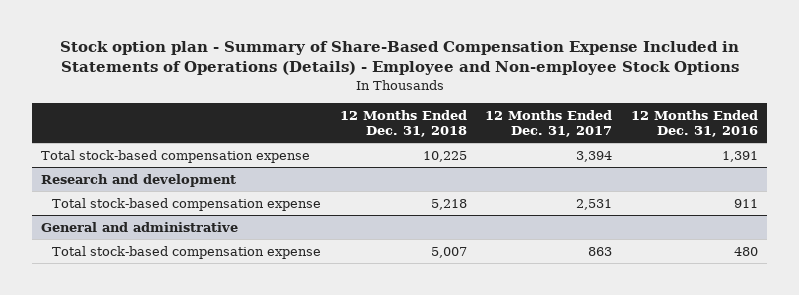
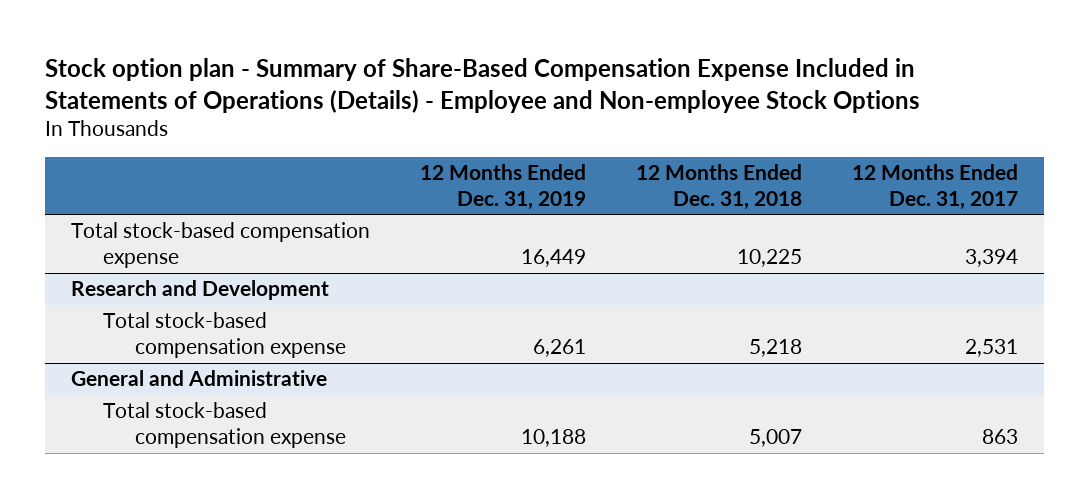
- | 12 Months Ended Dec. 31, 2018 | 12 Months Ended Dec. 31, 2017 | 12 Months Ended Dec. 31, 2016
+ | 12 Months Ended Dec. 31, 2019 | 12 Months Ended Dec. 31, 2018 | 12 Months Ended Dec. 31, 2017
- Research and development
+ Research and Development
- General and administrative
+ General and Administrative

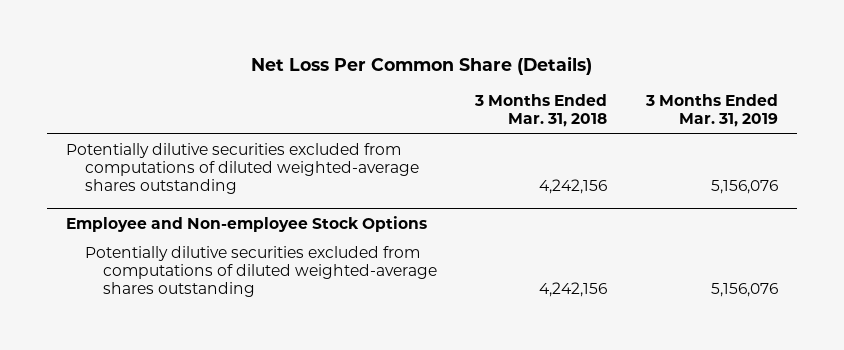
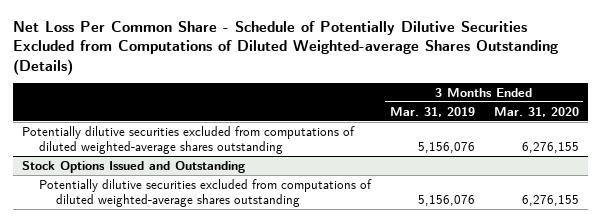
- Net Loss Per Common Share (Details)
+ Net Loss Per Common Share - Schedule of Potentially Dilutive Securities Excluded from Computations of Diluted Weighted-average Shares Outstanding (Details)
- | 3 Months Ended Mar. 31, 2018 | 3 Months Ended Mar. 31, 2019
+ | 3 Months Ended Mar. 31, 2019 | 3 Months Ended Mar. 31, 2020
- Employee and Non-employee Stock Options
+ Stock Options Issued and Outstanding

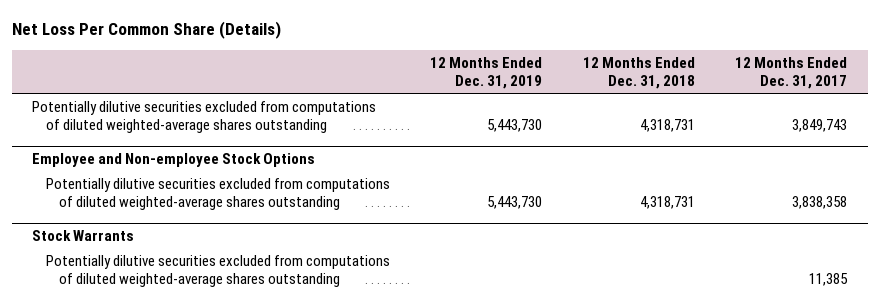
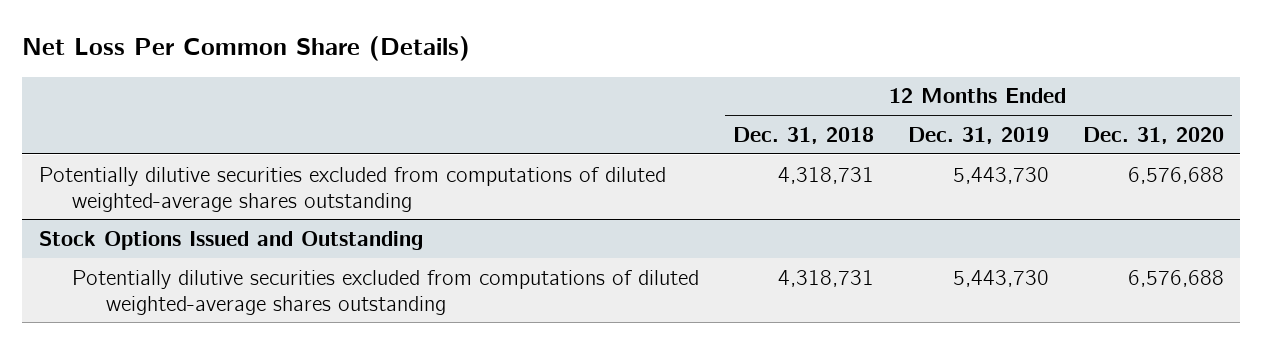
- | 12 Months Ended Dec. 31, 2019 | 12 Months Ended Dec. 31, 2018 | 12 Months Ended Dec. 31, 2017
+ | 12 Months Ended Dec. 31, 2018 | 12 Months Ended Dec. 31, 2019 | 12 Months Ended Dec. 31, 2020
- Employee and Non-employee Stock Options
+ Stock Options Issued and Outstanding
- Stock Warrants
- Potentially dilutive securities excluded from computations of diluted weighted-average shares outstanding | | | 11,385

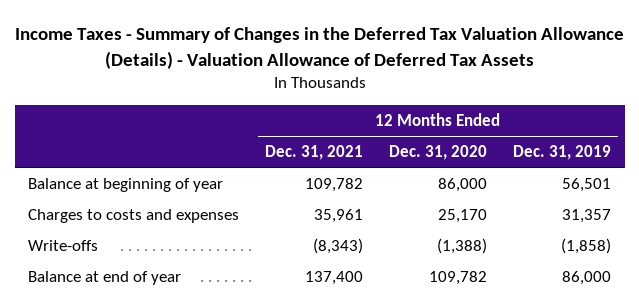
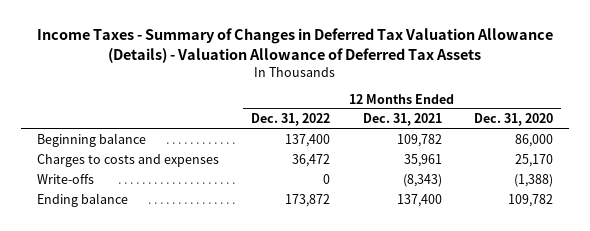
- Income Taxes - Summary of Changes in the Deferred Tax Valuation Allowance (Details) - Valuation Allowance of Deferred Tax Assets
+ Income Taxes - Summary of Changes in Deferred Tax Valuation Allowance (Details) - Valuation Allowance of Deferred Tax Assets
- | 12 Months Ended Dec. 31, 2021 | 12 Months Ended Dec. 31, 2020 | 12 Months Ended Dec. 31, 2019
+ | 12 Months Ended Dec. 31, 2022 | 12 Months Ended Dec. 31, 2021 | 12 Months Ended Dec. 31, 2020
- Balance at beginning of year | 109,782 | 86,000 | 56,501
+ Beginning balance | 137,400 | 109,782 | 86,000
- Balance at end of year | 137,400 | 109,782 | 86,000
+ Ending balance | 173,872 | 137,400 | 109,782

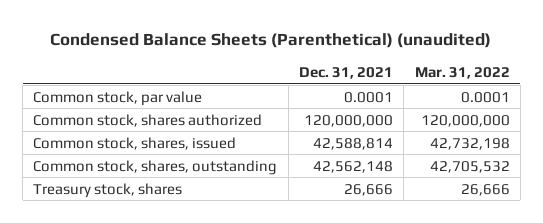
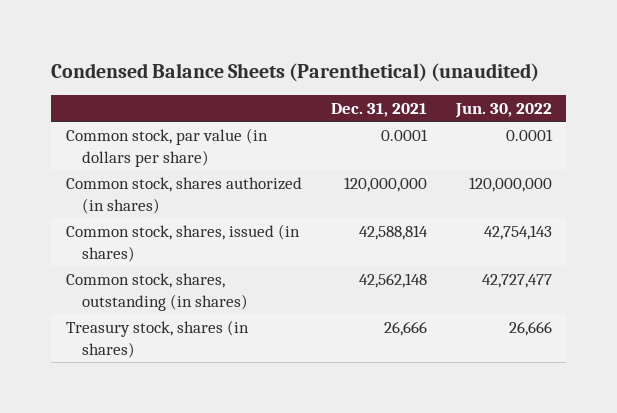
- | Dec. 31, 2021 | Mar. 31, 2022
+ | Dec. 31, 2021 | Jun. 30, 2022
- Common stock, par value | 0.0001 | 0.0001
- Common stock, shares authorized | 120,000,000 | 120,000,000
- Common stock, shares, issued | 42,588,814 | 42,732,198
- Common stock, shares, outstanding | 42,562,148 | 42,705,532
- Treasury stock, shares | 26,666 | 26,666
+ Common stock, par value (in dollars per share) | 0.0001 | 0.0001
+ Common stock, shares authorized (in shares) | 120,000,000 | 120,000,000
+ Common stock, shares, issued (in shares) | 42,588,814 | 42,754,143
+ Common stock, shares, outstanding (in shares) | 42,562,148 | 42,727,477
+ Treasury stock, shares (in shares) | 26,666 | 26,666

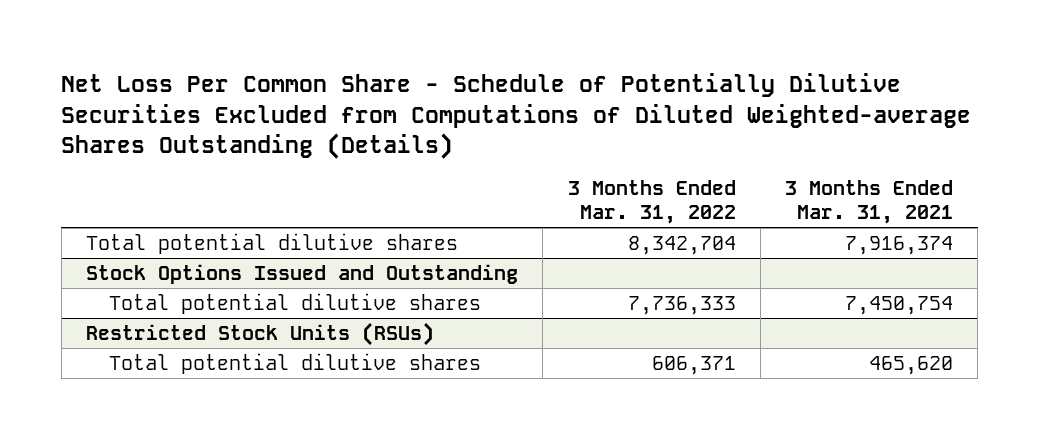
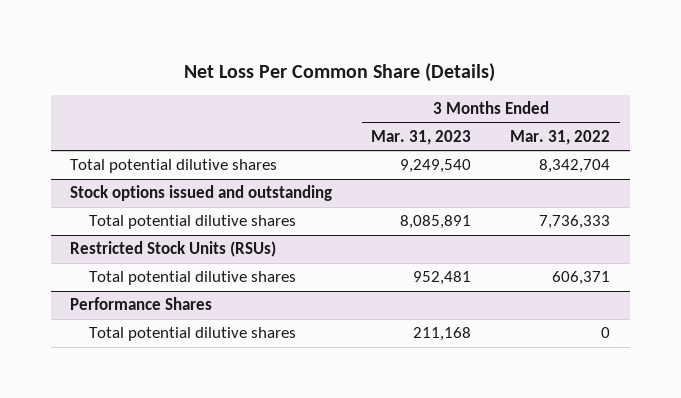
- Net Loss Per Common Share - Schedule of Potentially Dilutive Securities Excluded from Computations of Diluted Weighted-average Shares Outstanding (Details)
+ Net Loss Per Common Share (Details)
- | 3 Months Ended Mar. 31, 2022 | 3 Months Ended Mar. 31, 2021
+ | 3 Months Ended Mar. 31, 2023 | 3 Months Ended Mar. 31, 2022
- Stock Options Issued and Outstanding
+ Stock options issued and outstanding
+ Performance Shares
+ Total potential dilutive shares | 211,168 | 0

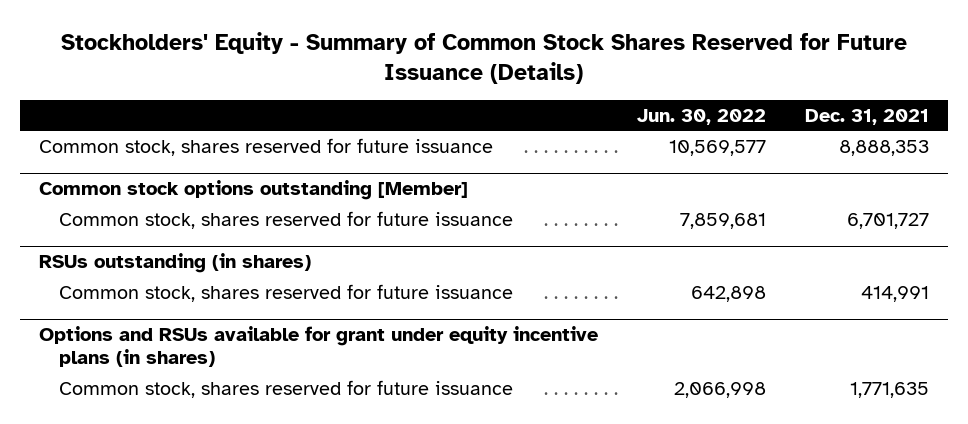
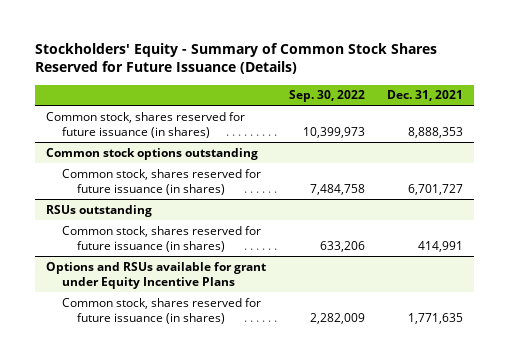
- | Jun. 30, 2022 | Dec. 31, 2021
+ | Sep. 30, 2022 | Dec. 31, 2021
- Common stock, shares reserved for future issuance | 10,569,577 | 8,888,353
- Common stock options outstanding [Member]
- Common stock, shares reserved for future issuance | 7,859,681 | 6,701,727
- RSUs outstanding (in shares)
- Common stock, shares reserved for future issuance | 642,898 | 414,991
- Options and RSUs available for grant under equity incentive plans (in shares)
- Common stock, shares reserved for future issuance | 2,066,998 | 1,771,635
+ Common stock, shares reserved for future issuance (in shares) | 10,399,973 | 8,888,353
+ Common stock options outstanding
+ Common stock, shares reserved for future issuance (in shares) | 7,484,758 | 6,701,727
+ RSUs outstanding
+ Common stock, shares reserved for future issuance (in shares) | 633,206 | 414,991
+ Options and RSUs available for grant under Equity Incentive Plans
+ Common stock, shares reserved for future issuance (in shares) | 2,282,009 | 1,771,635

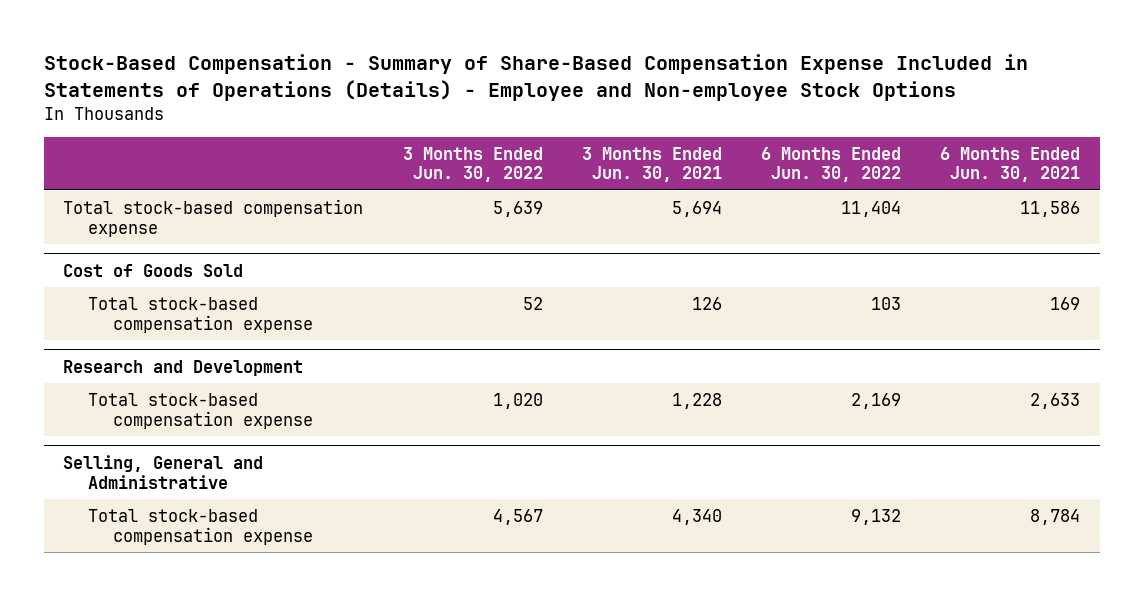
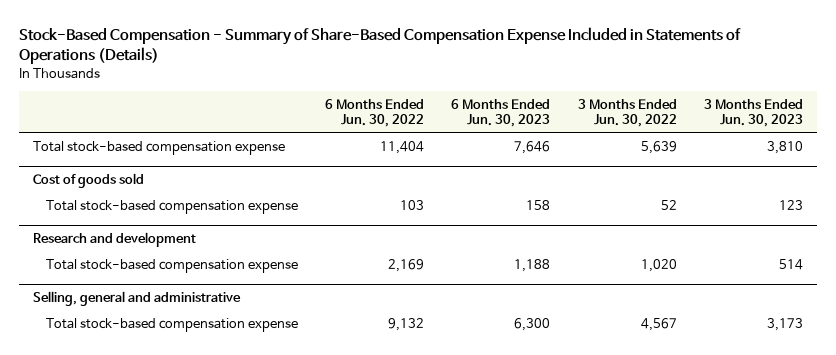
- Stock-Based Compensation - Summary of Share-Based Compensation Expense Included in Statements of Operations (Details) - Employee and Non-employee Stock Options
+ Stock-Based Compensation - Summary of Share-Based Compensation Expense Included in Statements of Operations (Details)
- | 3 Months Ended Jun. 30, 2022 | 3 Months Ended Jun. 30, 2021 | 6 Months Ended Jun. 30, 2022 | 6 Months Ended Jun. 30, 2021
+ | 6 Months Ended Jun. 30, 2022 | 6 Months Ended Jun. 30, 2023 | 3 Months Ended Jun. 30, 2022 | 3 Months Ended Jun. 30, 2023
- Cost of Goods Sold
+ Cost of goods sold
- Research and Development
+ Research and development
- Selling, General and Administrative
+ Selling, general and administrative

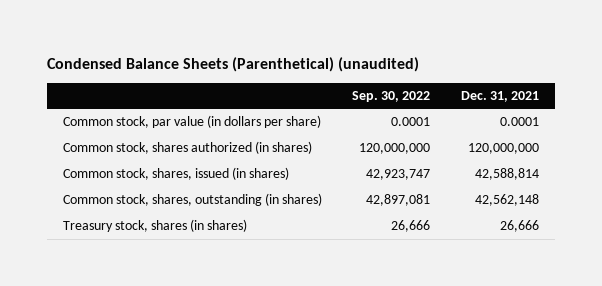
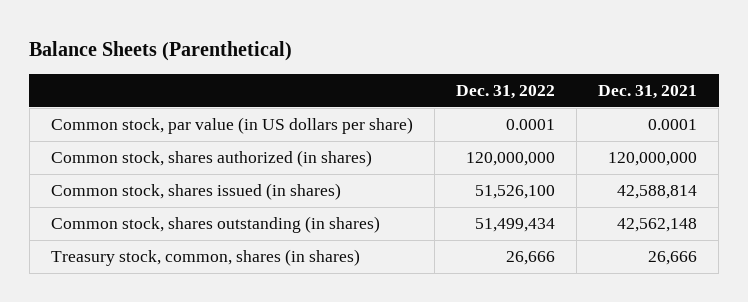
- Condensed Balance Sheets (Parenthetical) (unaudited)
+ Balance Sheets (Parenthetical)
- | Sep. 30, 2022 | Dec. 31, 2021
+ | Dec. 31, 2022 | Dec. 31, 2021
- Common stock, par value (in dollars per share) | 0.0001 | 0.0001
+ Common stock, par value (in US dollars per share) | 0.0001 | 0.0001
- Common stock, shares, issued (in shares) | 42,923,747 | 42,588,814
- Common stock, shares, outstanding (in shares) | 42,897,081 | 42,562,148
- Treasury stock, shares (in shares) | 26,666 | 26,666
+ Common stock, shares issued (in shares) | 51,526,100 | 42,588,814
+ Common stock, shares outstanding (in shares) | 51,499,434 | 42,562,148
+ Treasury stock, common, shares (in shares) | 26,666 | 26,666

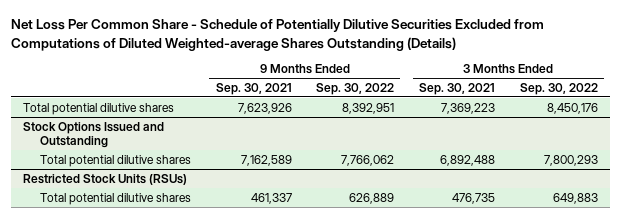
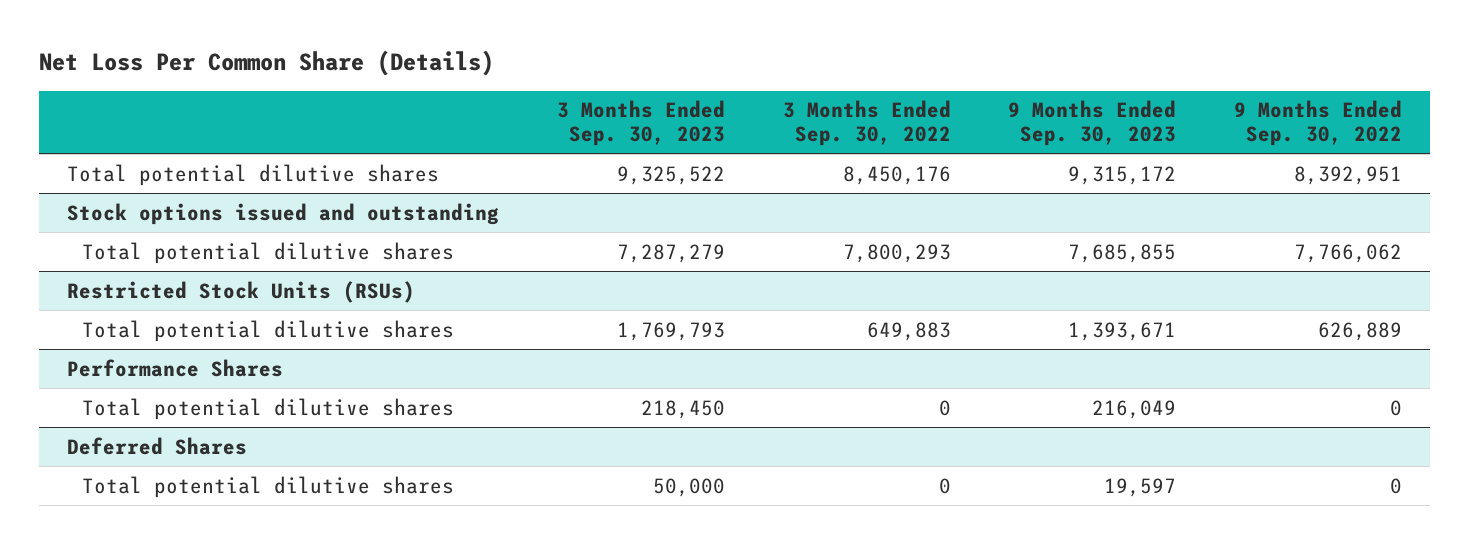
- Net Loss Per Common Share - Schedule of Potentially Dilutive Securities Excluded from Computations of Diluted Weighted-average Shares Outstanding (Details)
+ Net Loss Per Common Share (Details)
- | 9 Months Ended Sep. 30, 2021 | 9 Months Ended Sep. 30, 2022 | 3 Months Ended Sep. 30, 2021 | 3 Months Ended Sep. 30, 2022
+ | 3 Months Ended Sep. 30, 2023 | 3 Months Ended Sep. 30, 2022 | 9 Months Ended Sep. 30, 2023 | 9 Months Ended Sep. 30, 2022
- Stock Options Issued and Outstanding
+ Stock options issued and outstanding
+ Performance Shares
+ Total potential dilutive shares | 218,450 | 0 | 216,049 | 0
+ Deferred Shares
+ Total potential dilutive shares | 50,000 | 0 | 19,597 | 0

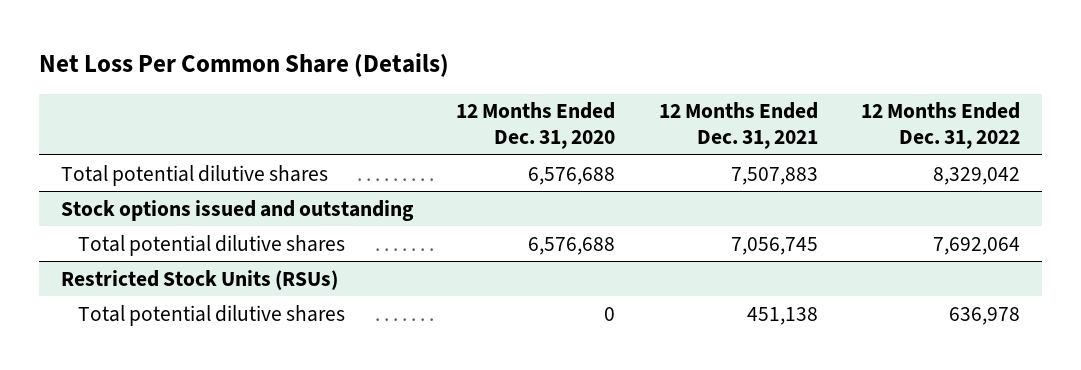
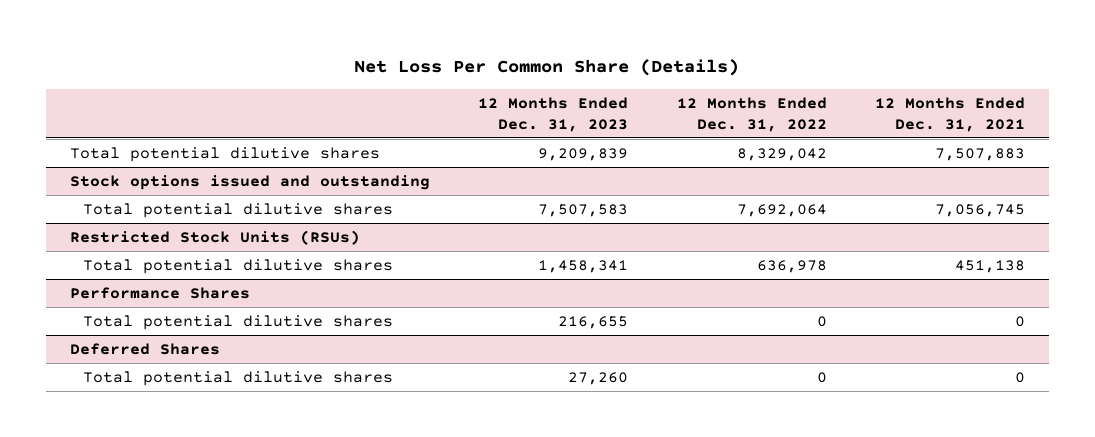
- | 12 Months Ended Dec. 31, 2020 | 12 Months Ended Dec. 31, 2021 | 12 Months Ended Dec. 31, 2022
+ | 12 Months Ended Dec. 31, 2023 | 12 Months Ended Dec. 31, 2022 | 12 Months Ended Dec. 31, 2021
+ Performance Shares
+ Total potential dilutive shares | 216,655 | 0 | 0
+ Deferred Shares
+ Total potential dilutive shares | 27,260 | 0 | 0

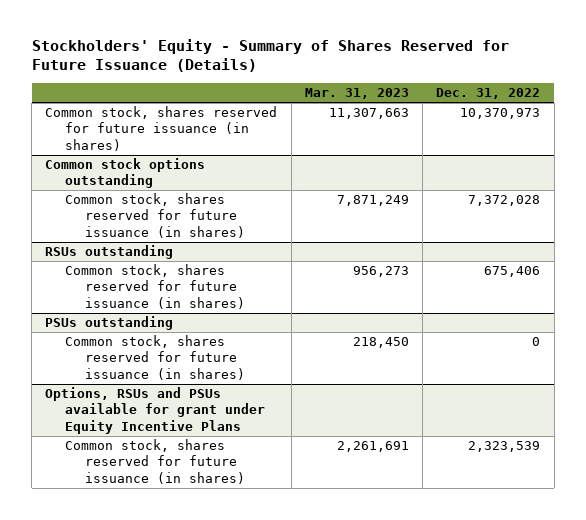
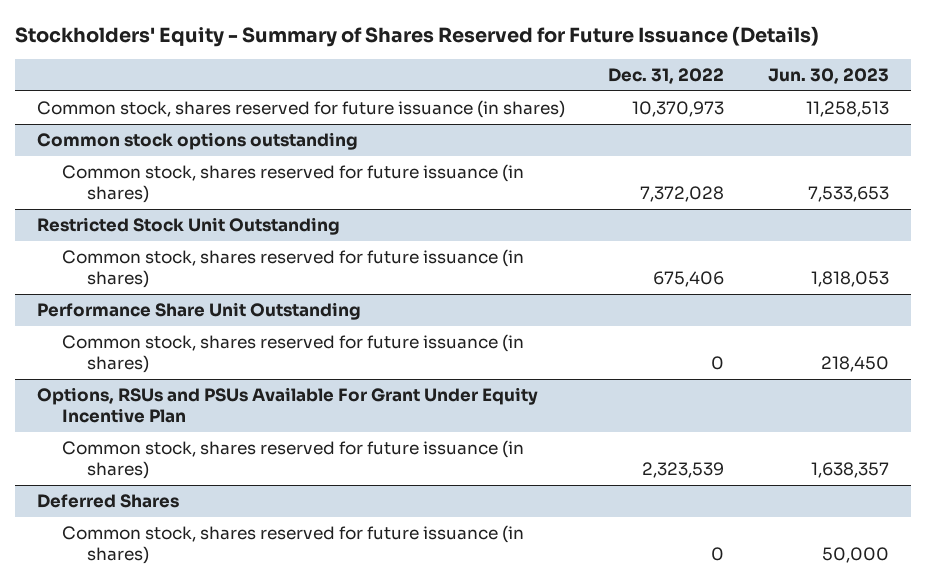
- | Mar. 31, 2023 | Dec. 31, 2022
+ | Dec. 31, 2022 | Jun. 30, 2023
- RSUs outstanding
+ Restricted Stock Unit Outstanding
- PSUs outstanding
+ Performance Share Unit Outstanding
- Options, RSUs and PSUs available for grant under Equity Incentive Plans
+ Options, RSUs and PSUs Available For Grant Under Equity Incentive Plan
+ Deferred Shares
+ Common stock, shares reserved for future issuance (in shares) | 0 | 50,000

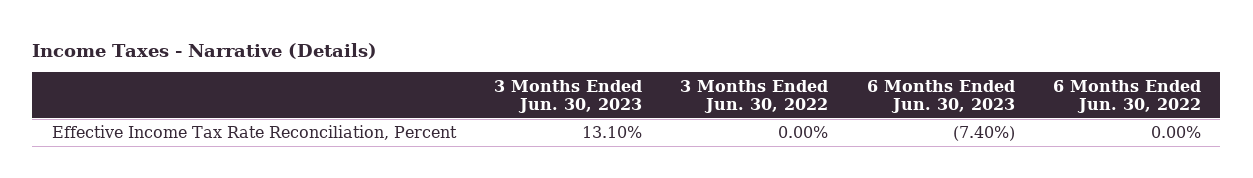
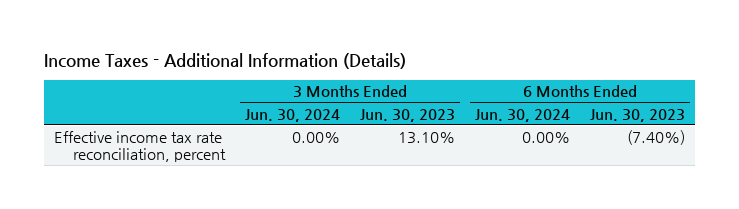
- Income Taxes - Narrative (Details)
+ Income Taxes - Additional Information (Details)
- | 3 Months Ended Jun. 30, 2023 | 3 Months Ended Jun. 30, 2022 | 6 Months Ended Jun. 30, 2023 | 6 Months Ended Jun. 30, 2022
+ | 3 Months Ended Jun. 30, 2024 | 3 Months Ended Jun. 30, 2023 | 6 Months Ended Jun. 30, 2024 | 6 Months Ended Jun. 30, 2023
- Effective Income Tax Rate Reconciliation, Percent | 13.10% | 0.00% | (7.40%) | 0.00%
+ Effective income tax rate reconciliation, percent | 0.00% | 13.10% | 0.00% | (7.40%)

